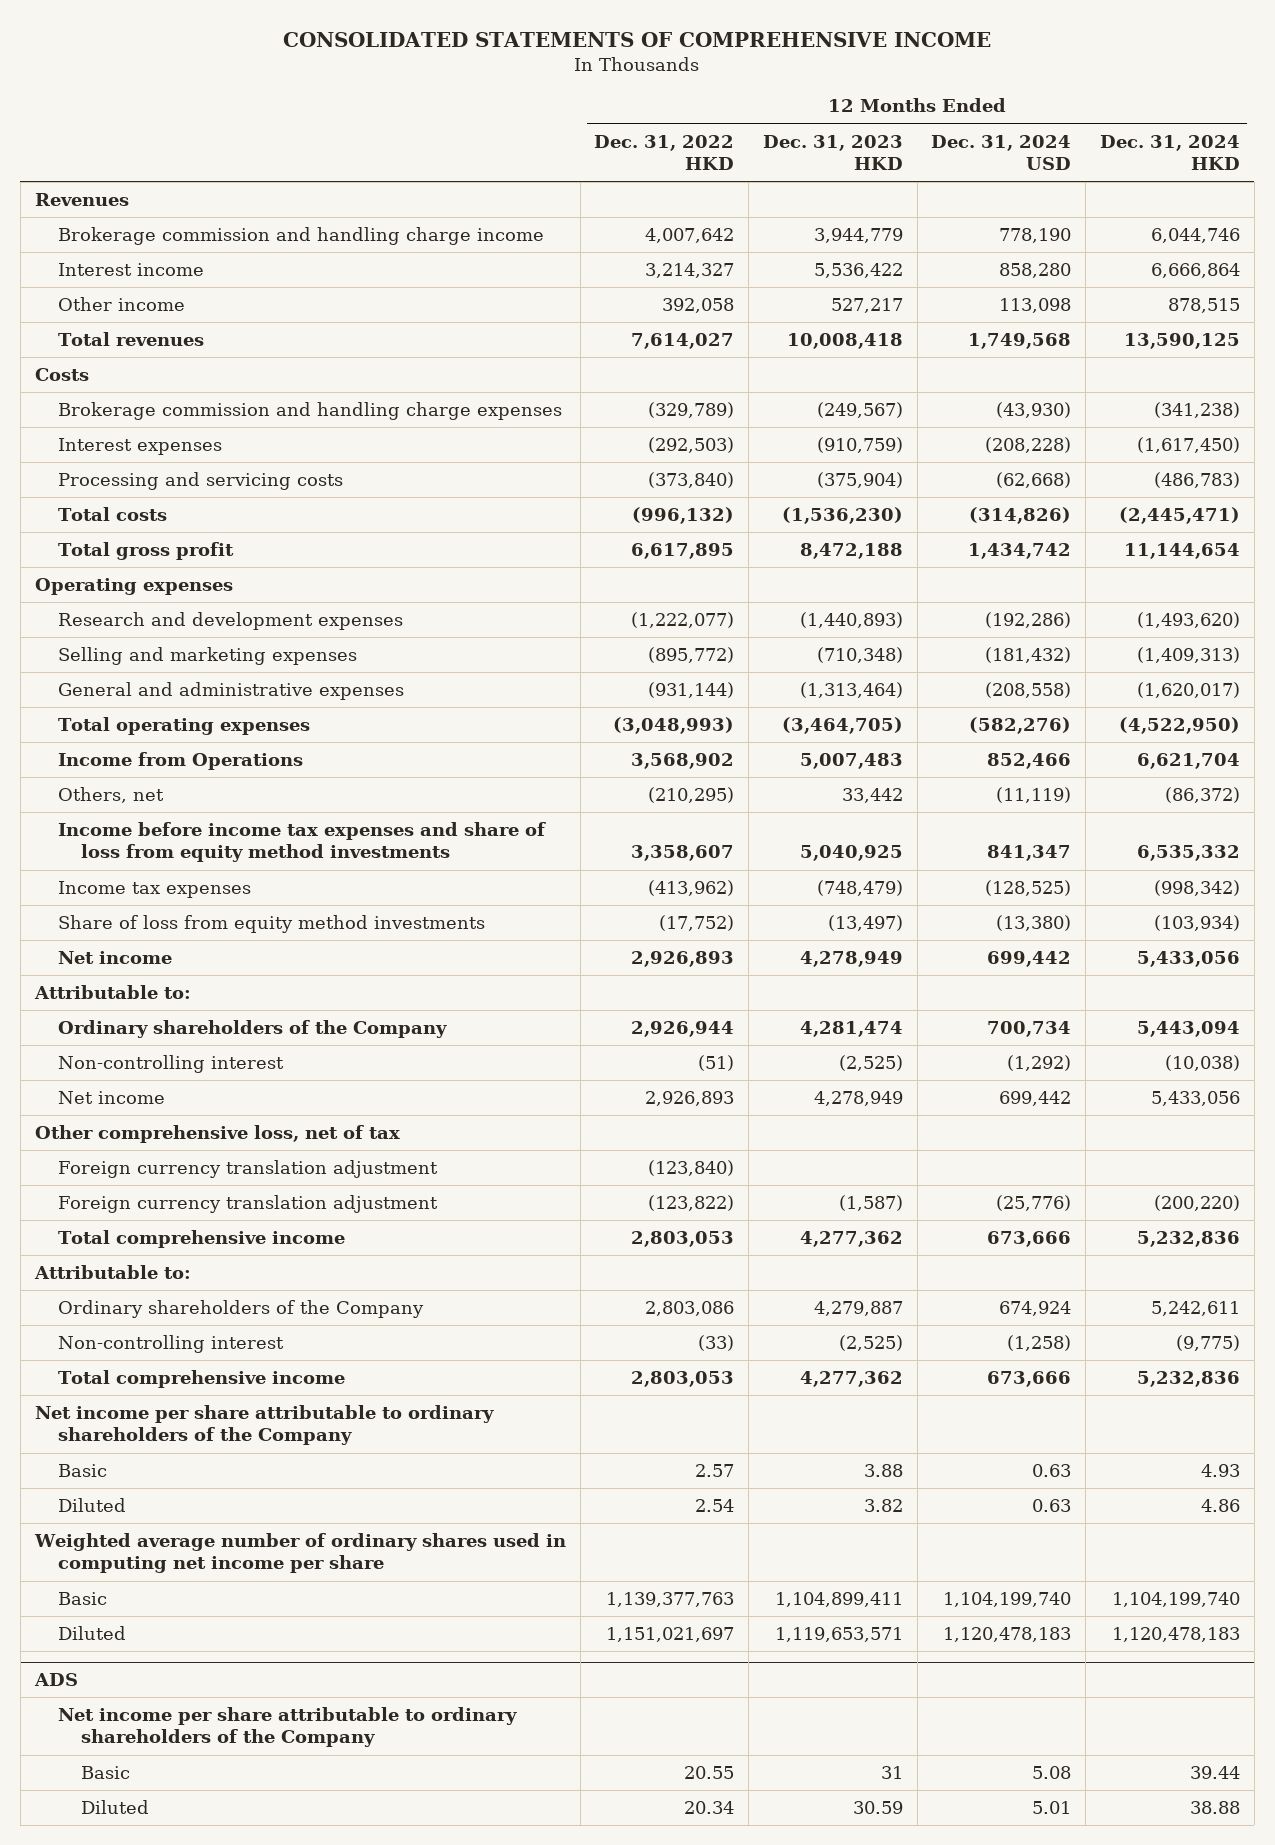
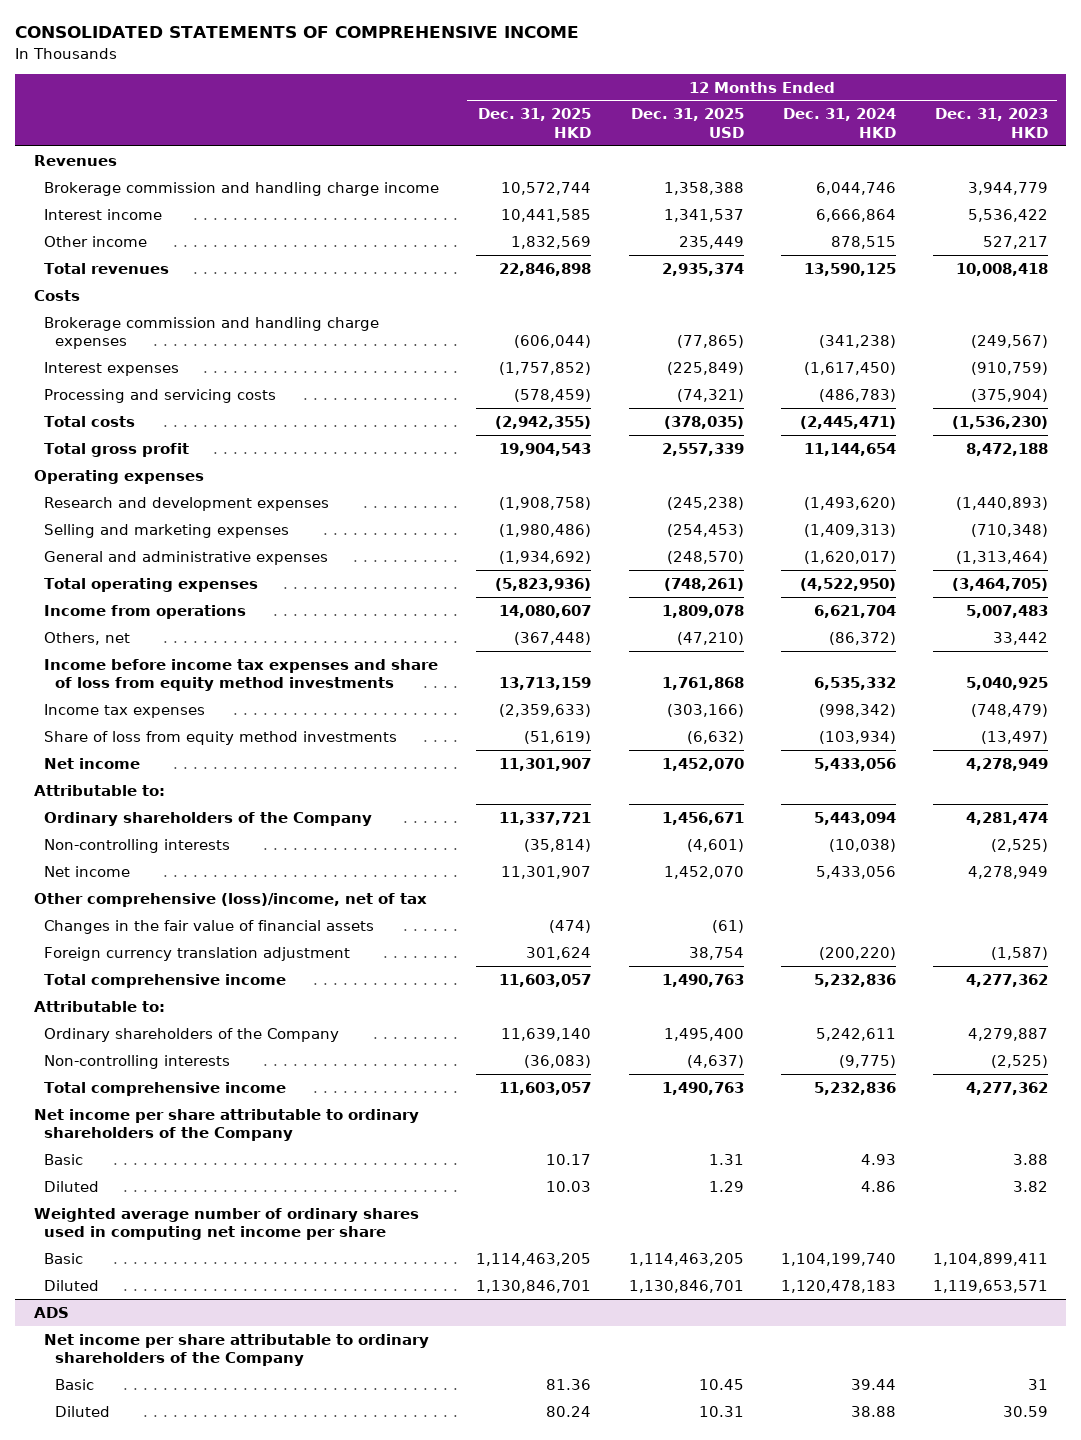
- | 12 Months Ended Dec. 31, 2022 HKD | 12 Months Ended Dec. 31, 2023 HKD | 12 Months Ended Dec. 31, 2024 USD | 12 Months Ended Dec. 31, 2024 HKD
+ | 12 Months Ended Dec. 31, 2025 HKD | 12 Months Ended Dec. 31, 2025 USD | 12 Months Ended Dec. 31, 2024 HKD | 12 Months Ended Dec. 31, 2023 HKD
- Income from Operations | 3,568,902 | 5,007,483 | 852,466 | 6,621,704
+ Income from operations | 14,080,607 | 1,809,078 | 6,621,704 | 5,007,483
- Non-controlling interest | (51) | (2,525) | (1,292) | (10,038)
+ Non-controlling interests | (35,814) | (4,601) | (10,038) | (2,525)
- Other comprehensive loss, net of tax
- Foreign currency translation adjustment | (123,840) | | |
+ Other comprehensive (loss)/income, net of tax
+ Changes in the fair value of financial assets | (474) | (61) | |
- Non-controlling interest | (33) | (2,525) | (1,258) | (9,775)
+ Non-controlling interests | (36,083) | (4,637) | (9,775) | (2,525)

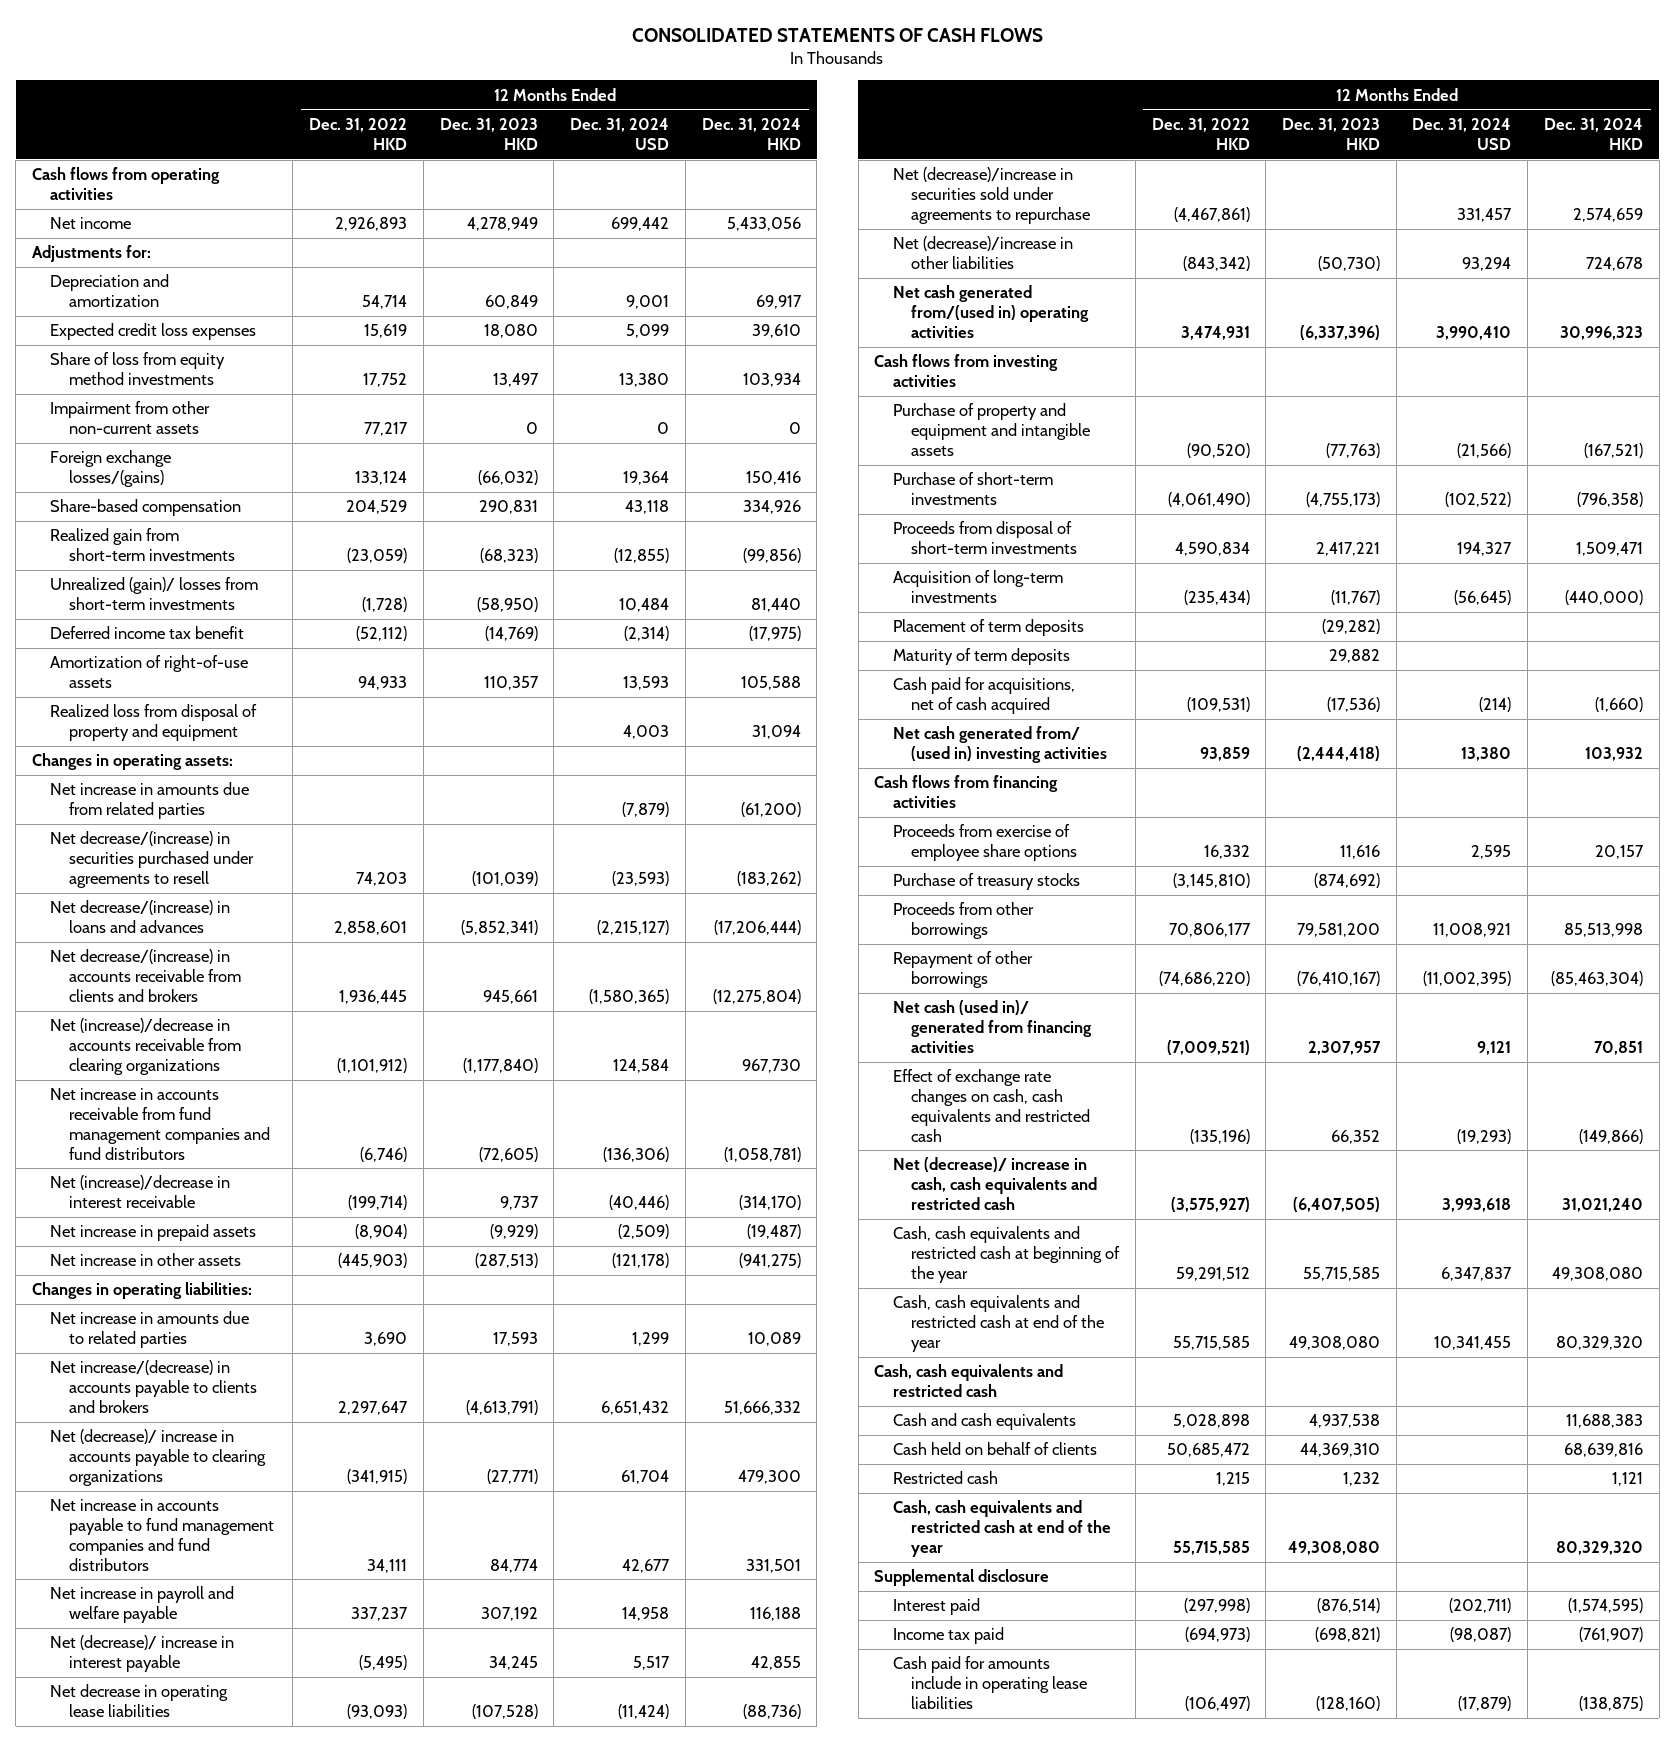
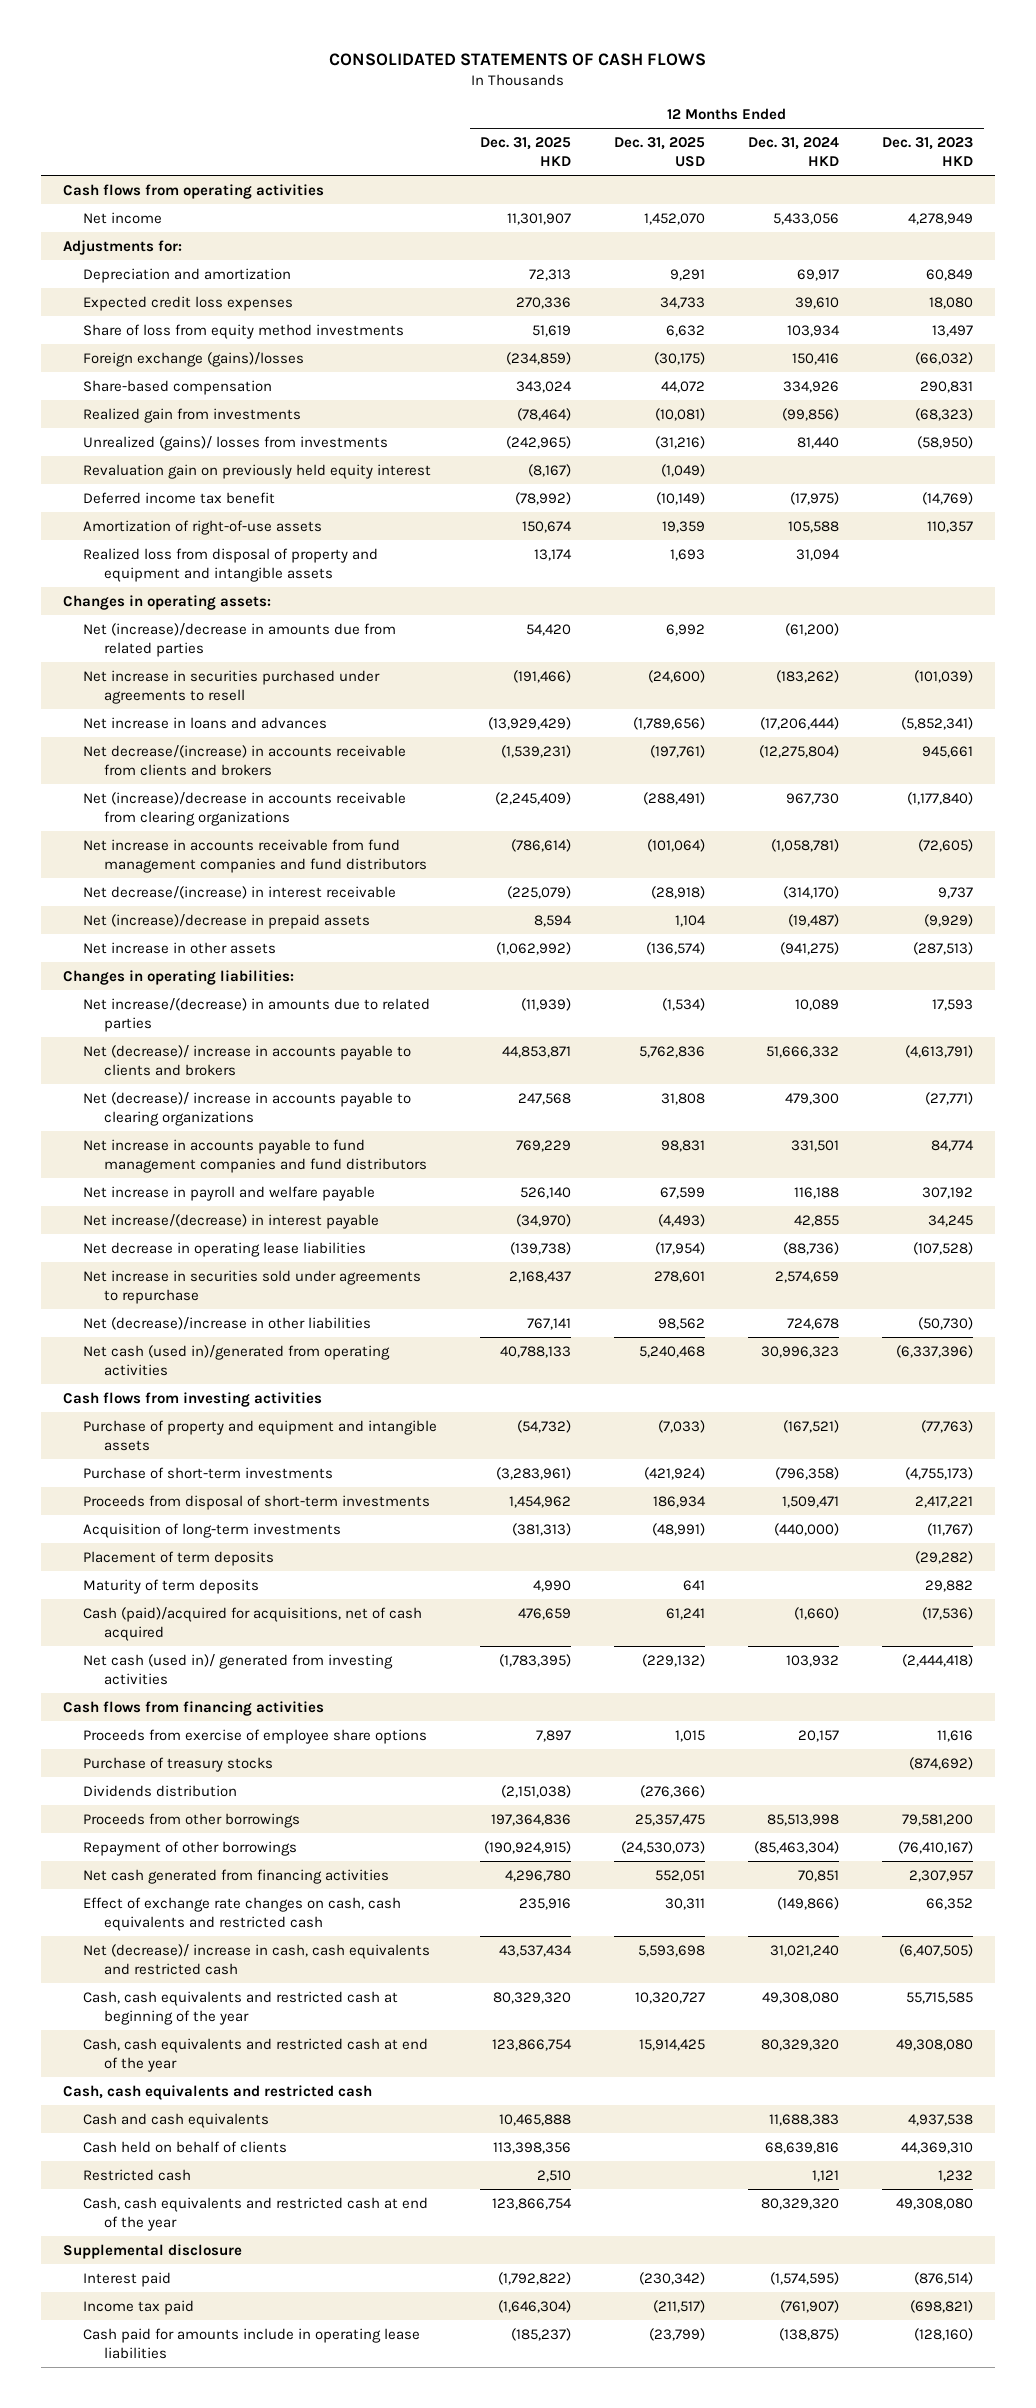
- | 12 Months Ended Dec. 31, 2022 HKD | 12 Months Ended Dec. 31, 2023 HKD | 12 Months Ended Dec. 31, 2024 USD | 12 Months Ended Dec. 31, 2024 HKD
+ | 12 Months Ended Dec. 31, 2025 HKD | 12 Months Ended Dec. 31, 2025 USD | 12 Months Ended Dec. 31, 2024 HKD | 12 Months Ended Dec. 31, 2023 HKD
- Impairment from other non-current assets | 77,217 | 0 | 0 | 0
- Foreign exchange losses/(gains) | 133,124 | (66,032) | 19,364 | 150,416
+ Foreign exchange (gains)/losses | (234,859) | (30,175) | 150,416 | (66,032)
- Realized gain from short-term investments | (23,059) | (68,323) | (12,855) | (99,856)
- Unrealized (gain)/ losses from short-term investments | (1,728) | (58,950) | 10,484 | 81,440
+ Realized gain from investments | (78,464) | (10,081) | (99,856) | (68,323)
+ Unrealized (gains)/ losses from investments | (242,965) | (31,216) | 81,440 | (58,950)
+ Revaluation gain on previously held equity interest | (8,167) | (1,049) | |
- Realized loss from disposal of property and equipment | | | 4,003 | 31,094
+ Realized loss from disposal of property and equipment and intangible assets | 13,174 | 1,693 | 31,094 |
- Net increase in amounts due from related parties | | | (7,879) | (61,200)
- Net decrease/(increase) in securities purchased under agreements to resell | 74,203 | (101,039) | (23,593) | (183,262)
- Net decrease/(increase) in loans and advances | 2,858,601 | (5,852,341) | (2,215,127) | (17,206,444)
+ Net (increase)/decrease in amounts due from related parties | 54,420 | 6,992 | (61,200) |
+ Net increase in securities purchased under agreements to resell | (191,466) | (24,600) | (183,262) | (101,039)
+ Net increase in loans and advances | (13,929,429) | (1,789,656) | (17,206,444) | (5,852,341)
- Net (increase)/decrease in interest receivable | (199,714) | 9,737 | (40,446) | (314,170)
- Net increase in prepaid assets | (8,904) | (9,929) | (2,509) | (19,487)
+ Net decrease/(increase) in interest receivable | (225,079) | (28,918) | (314,170) | 9,737
+ Net (increase)/decrease in prepaid assets | 8,594 | 1,104 | (19,487) | (9,929)
- Net increase in amounts due to related parties | 3,690 | 17,593 | 1,299 | 10,089
- Net increase/(decrease) in accounts payable to clients and brokers | 2,297,647 | (4,613,791) | 6,651,432 | 51,666,332
+ Net increase/(decrease) in amounts due to related parties | (11,939) | (1,534) | 10,089 | 17,593
+ Net (decrease)/ increase in accounts payable to clients and brokers | 44,853,871 | 5,762,836 | 51,666,332 | (4,613,791)
- Net (decrease)/ increase in interest payable | (5,495) | 34,245 | 5,517 | 42,855
+ Net increase/(decrease) in interest payable | (34,970) | (4,493) | 42,855 | 34,245
- Net (decrease)/increase in securities sold under agreements to repurchase | (4,467,861) | | 331,457 | 2,574,659
+ Net increase in securities sold under agreements to repurchase | 2,168,437 | 278,601 | 2,574,659 |
- Net cash generated from/(used in) operating activities | 3,474,931 | (6,337,396) | 3,990,410 | 30,996,323
+ Net cash (used in)/generated from operating activities | 40,788,133 | 5,240,468 | 30,996,323 | (6,337,396)
- Cash paid for acquisitions, net of cash acquired | (109,531) | (17,536) | (214) | (1,660)
- Net cash generated from/ (used in) investing activities | 93,859 | (2,444,418) | 13,380 | 103,932
+ Cash (paid)/acquired for acquisitions, net of cash acquired | 476,659 | 61,241 | (1,660) | (17,536)
+ Net cash (used in)/ generated from investing activities | (1,783,395) | (229,132) | 103,932 | (2,444,418)
+ Dividends distribution | (2,151,038) | (276,366) | |
- Net cash (used in)/ generated from financing activities | (7,009,521) | 2,307,957 | 9,121 | 70,851
+ Net cash generated from financing activities | 4,296,780 | 552,051 | 70,851 | 2,307,957

